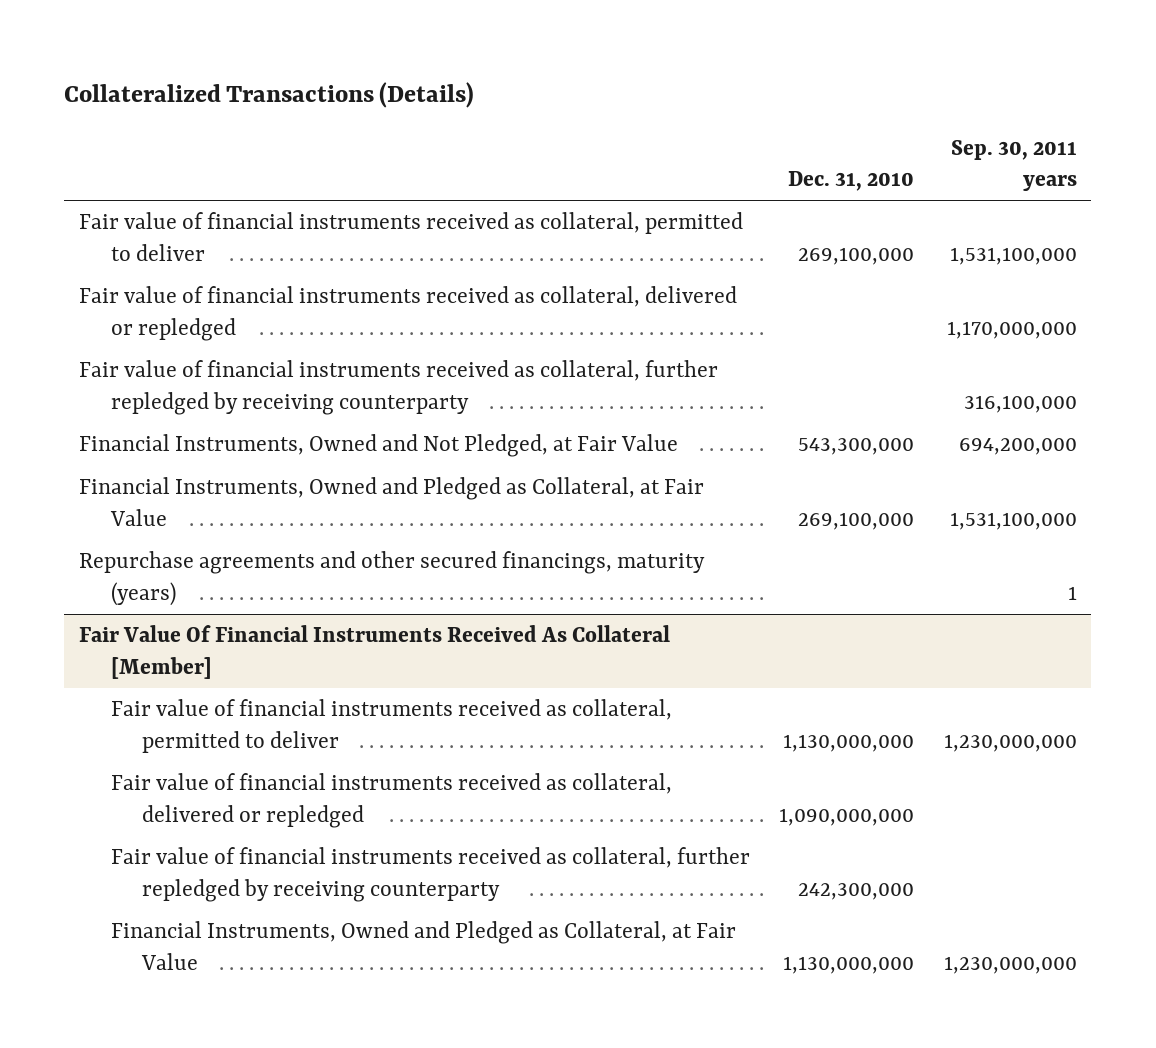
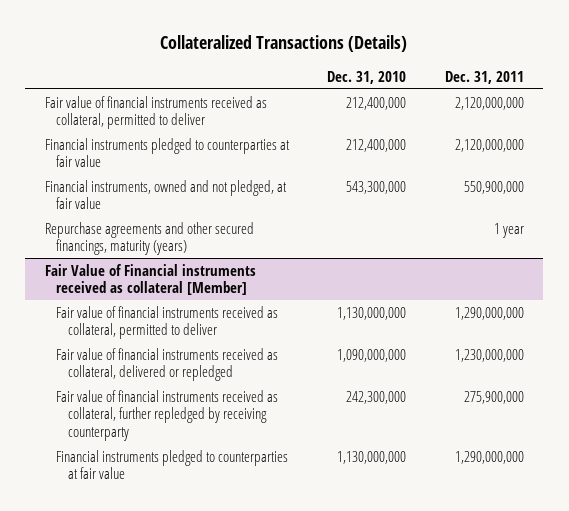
- | Dec. 31, 2010 | Sep. 30, 2011 years
+ | Dec. 31, 2010 | Dec. 31, 2011
- Fair value of financial instruments received as collateral, permitted to deliver | 269,100,000 | 1,531,100,000
- Fair value of financial instruments received as collateral, delivered or repledged | | 1,170,000,000
- Fair value of financial instruments received as collateral, further repledged by receiving counterparty | | 316,100,000
- Financial Instruments, Owned and Not Pledged, at Fair Value | 543,300,000 | 694,200,000
- Financial Instruments, Owned and Pledged as Collateral, at Fair Value | 269,100,000 | 1,531,100,000
+ Fair value of financial instruments received as collateral, permitted to deliver | 212,400,000 | 2,120,000,000
+ Financial instruments pledged to counterparties at fair value | 212,400,000 | 2,120,000,000
+ Financial instruments, owned and not pledged, at fair value | 543,300,000 | 550,900,000
- Fair Value Of Financial Instruments Received As Collateral [Member]
+ Fair Value of Financial instruments received as collateral [Member]
- Financial Instruments, Owned and Pledged as Collateral, at Fair Value | 1,130,000,000 | 1,230,000,000
+ Financial instruments pledged to counterparties at fair value | 1,130,000,000 | 1,290,000,000

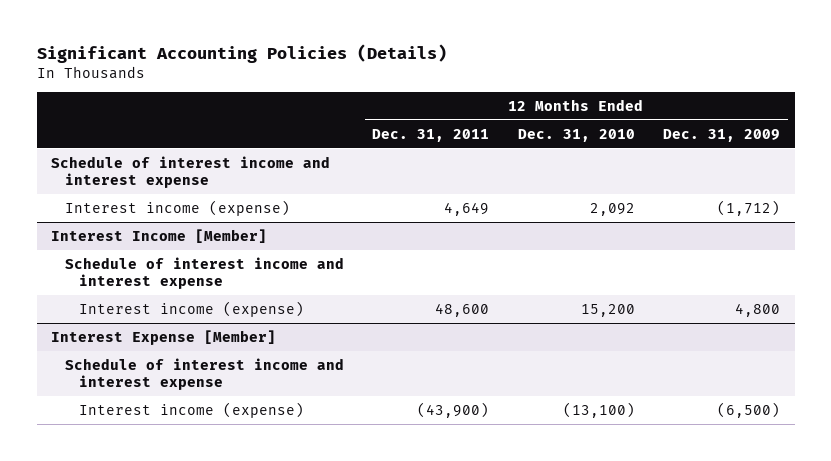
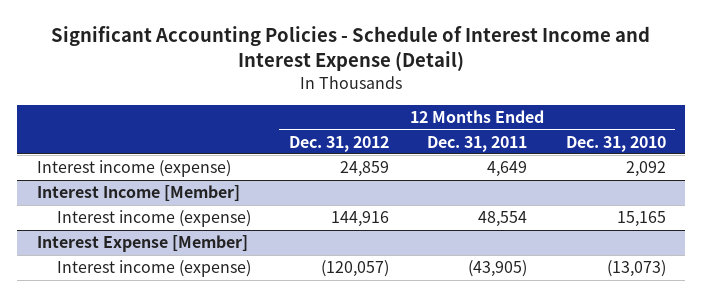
- Significant Accounting Policies (Details)
+ Significant Accounting Policies - Schedule of Interest Income and Interest Expense (Detail)
- | 12 Months Ended Dec. 31, 2011 | 12 Months Ended Dec. 31, 2010 | 12 Months Ended Dec. 31, 2009
+ | 12 Months Ended Dec. 31, 2012 | 12 Months Ended Dec. 31, 2011 | 12 Months Ended Dec. 31, 2010
- Schedule of interest income and interest expense
@ Interest Income [Member]
- Schedule of interest income and interest expense
- Interest income (expense) | 48,600 | 15,200 | 4,800
+ Interest income (expense) | 144,916 | 48,554 | 15,165
@ Interest Expense [Member]
- Schedule of interest income and interest expense
- Interest income (expense) | (43,900) | (13,100) | (6,500)
+ Interest income (expense) | (120,057) | (43,905) | (13,073)

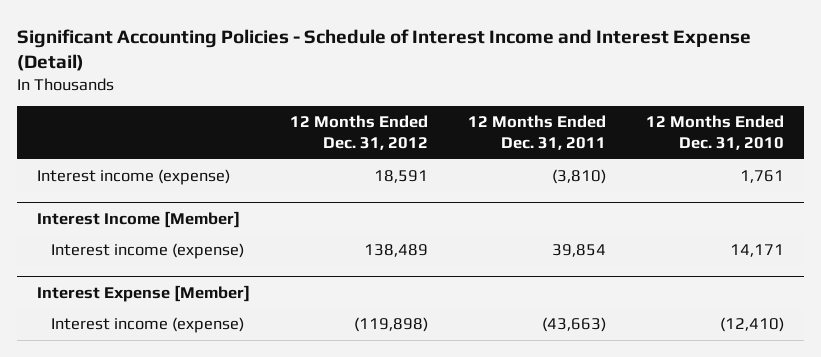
- Interest income (expense) | 24,859 | 4,649 | 2,092
+ Interest income (expense) | 18,591 | (3,810) | 1,761
@ Interest Income [Member]
- Interest income (expense) | 144,916 | 48,554 | 15,165
+ Interest income (expense) | 138,489 | 39,854 | 14,171
@ Interest Expense [Member]
- Interest income (expense) | (120,057) | (43,905) | (13,073)
+ Interest income (expense) | (119,898) | (43,663) | (12,410)

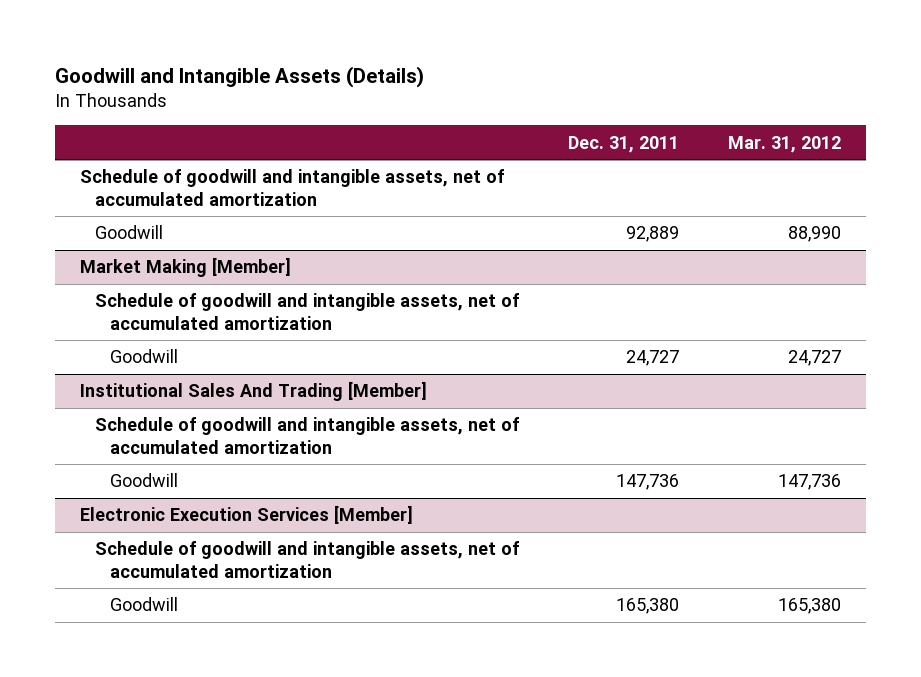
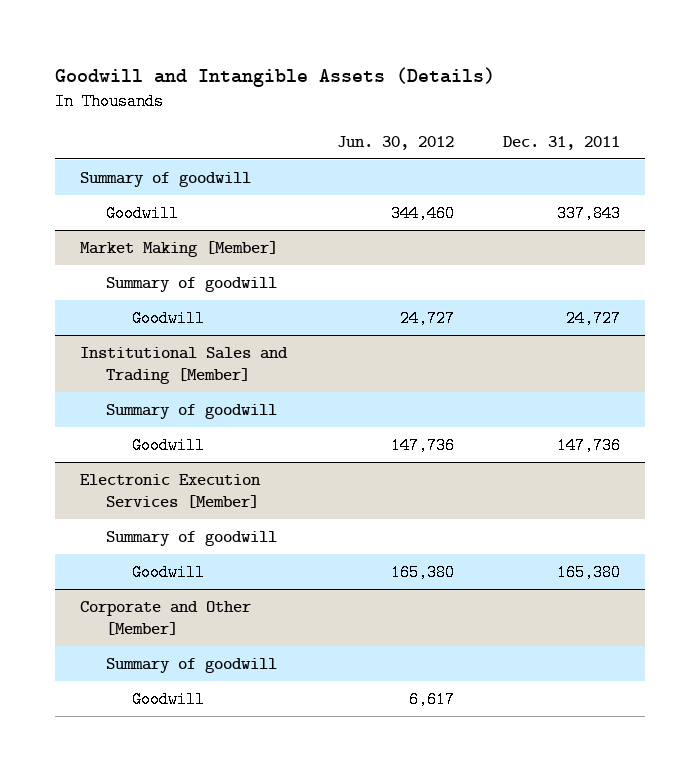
- | Dec. 31, 2011 | Mar. 31, 2012
+ | Jun. 30, 2012 | Dec. 31, 2011
- Schedule of goodwill and intangible assets, net of accumulated amortization
- Goodwill | 92,889 | 88,990
+ Summary of goodwill
+ Goodwill | 344,460 | 337,843
@ Market Making [Member]
- Schedule of goodwill and intangible assets, net of accumulated amortization
+ Summary of goodwill
- Institutional Sales And Trading [Member]
- Schedule of goodwill and intangible assets, net of accumulated amortization
+ Institutional Sales and Trading [Member]
+ Summary of goodwill
@ Electronic Execution Services [Member]
- Schedule of goodwill and intangible assets, net of accumulated amortization
+ Summary of goodwill
+ Corporate and Other [Member]
+ Summary of goodwill
+ Goodwill | 6,617 |

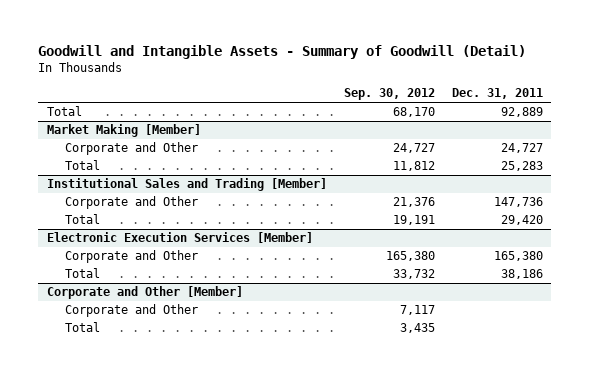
- Goodwill and Intangible Assets (Details)
+ Goodwill and Intangible Assets - Summary of Goodwill (Detail)
- | Jun. 30, 2012 | Dec. 31, 2011
+ | Sep. 30, 2012 | Dec. 31, 2011
- Summary of goodwill
- Goodwill | 344,460 | 337,843
+ Total | 68,170 | 92,889
@ Market Making [Member]
- Summary of goodwill
- Goodwill | 24,727 | 24,727
+ Corporate and Other | 24,727 | 24,727
+ Total | 11,812 | 25,283
@ Institutional Sales and Trading [Member]
- Summary of goodwill
- Goodwill | 147,736 | 147,736
+ Corporate and Other | 21,376 | 147,736
+ Total | 19,191 | 29,420
@ Electronic Execution Services [Member]
- Summary of goodwill
- Goodwill | 165,380 | 165,380
+ Corporate and Other | 165,380 | 165,380
+ Total | 33,732 | 38,186
@ Corporate and Other [Member]
- Summary of goodwill
- Goodwill | 6,617 |
+ Corporate and Other | 7,117 |
+ Total | 3,435 |

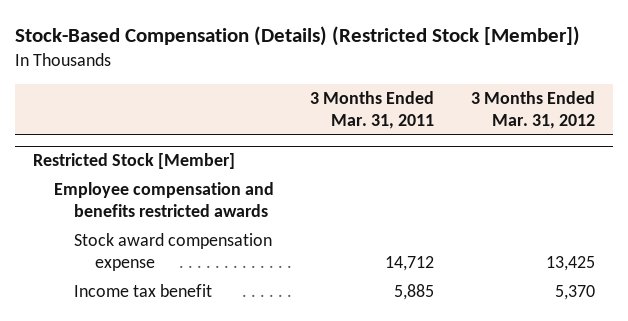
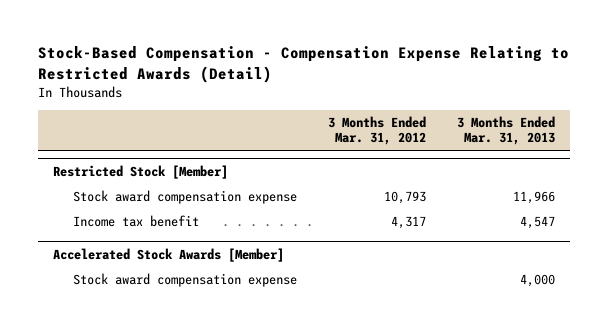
- Stock-Based Compensation (Details) (Restricted Stock [Member])
+ Stock-Based Compensation - Compensation Expense Relating to Restricted Awards (Detail)
- | 3 Months Ended Mar. 31, 2011 | 3 Months Ended Mar. 31, 2012
+ | 3 Months Ended Mar. 31, 2012 | 3 Months Ended Mar. 31, 2013
@ Restricted Stock [Member]
- Employee compensation and benefits restricted awards
- Stock award compensation expense | 14,712 | 13,425
- Income tax benefit | 5,885 | 5,370
+ Stock award compensation expense | 10,793 | 11,966
+ Income tax benefit | 4,317 | 4,547
+ Accelerated Stock Awards [Member]
+ Stock award compensation expense | | 4,000

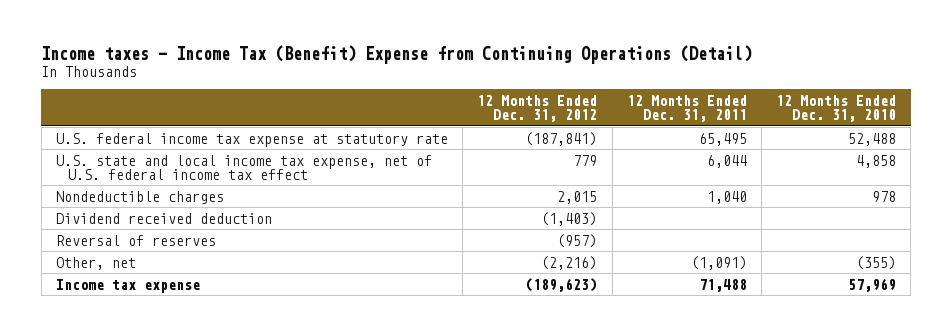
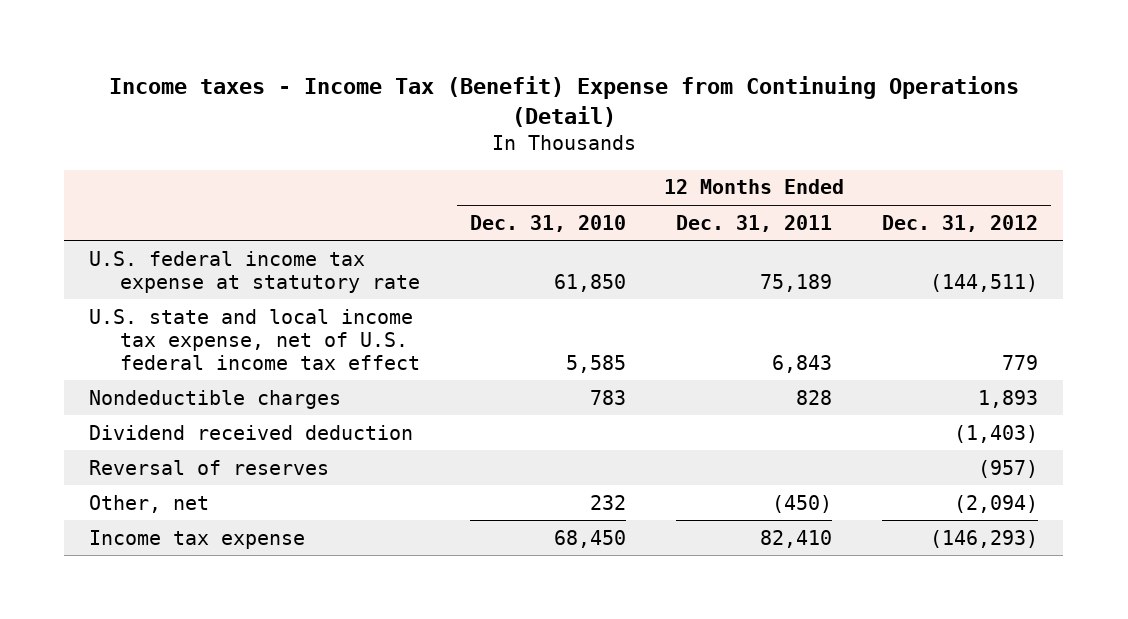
- | 12 Months Ended Dec. 31, 2012 | 12 Months Ended Dec. 31, 2011 | 12 Months Ended Dec. 31, 2010
+ | 12 Months Ended Dec. 31, 2010 | 12 Months Ended Dec. 31, 2011 | 12 Months Ended Dec. 31, 2012
- U.S. federal income tax expense at statutory rate | (187,841) | 65,495 | 52,488
- U.S. state and local income tax expense, net of U.S. federal income tax effect | 779 | 6,044 | 4,858
- Nondeductible charges | 2,015 | 1,040 | 978
+ U.S. federal income tax expense at statutory rate | 61,850 | 75,189 | (144,511)
+ U.S. state and local income tax expense, net of U.S. federal income tax effect | 5,585 | 6,843 | 779
+ Nondeductible charges | 783 | 828 | 1,893
- Other, net | (2,216) | (1,091) | (355)
- Income tax expense | (189,623) | 71,488 | 57,969
+ Other, net | 232 | (450) | (2,094)
+ Income tax expense | 68,450 | 82,410 | (146,293)

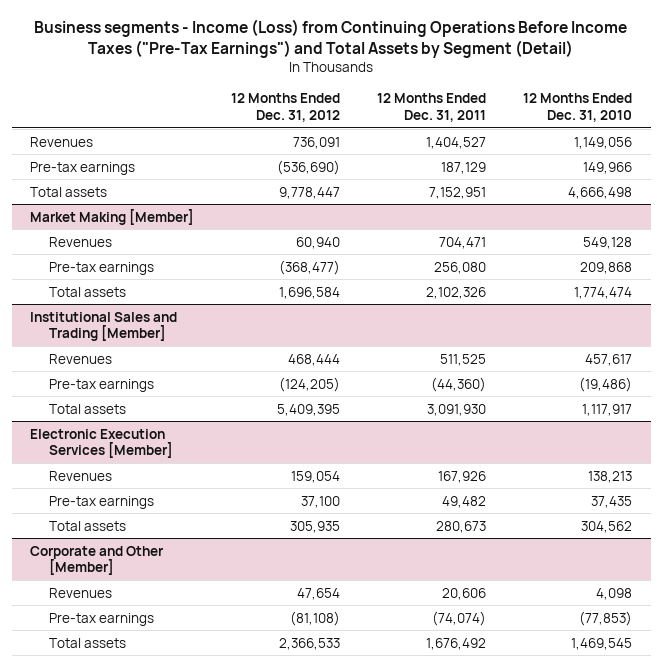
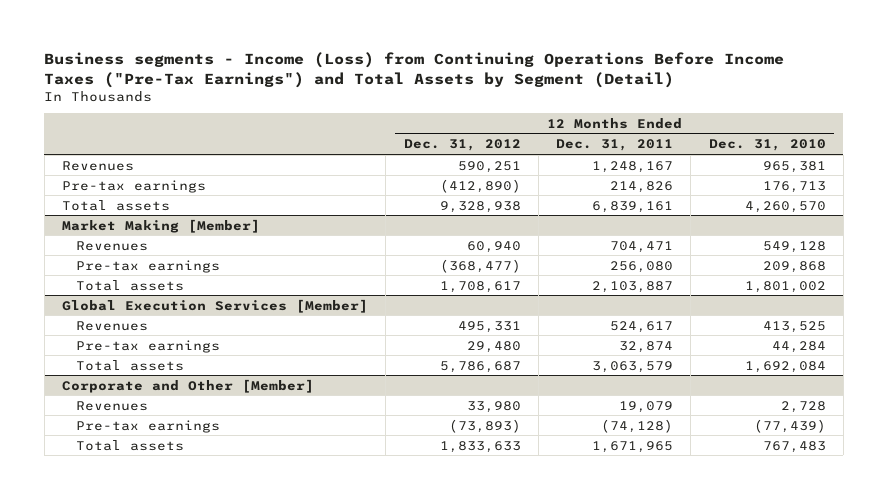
- Revenues | 736,091 | 1,404,527 | 1,149,056
- Pre-tax earnings | (536,690) | 187,129 | 149,966
- Total assets | 9,778,447 | 7,152,951 | 4,666,498
+ Revenues | 590,251 | 1,248,167 | 965,381
+ Pre-tax earnings | (412,890) | 214,826 | 176,713
+ Total assets | 9,328,938 | 6,839,161 | 4,260,570
@ Market Making [Member]
- Total assets | 1,696,584 | 2,102,326 | 1,774,474
- Institutional Sales and Trading [Member]
- Revenues | 468,444 | 511,525 | 457,617
- Pre-tax earnings | (124,205) | (44,360) | (19,486)
- Total assets | 5,409,395 | 3,091,930 | 1,117,917
- Electronic Execution Services [Member]
- Revenues | 159,054 | 167,926 | 138,213
- Pre-tax earnings | 37,100 | 49,482 | 37,435
- Total assets | 305,935 | 280,673 | 304,562
@ Market Making [Member]
+ Total assets | 1,708,617 | 2,103,887 | 1,801,002
+ Global Execution Services [Member]
+ Revenues | 495,331 | 524,617 | 413,525
+ Pre-tax earnings | 29,480 | 32,874 | 44,284
+ Total assets | 5,786,687 | 3,063,579 | 1,692,084
@ Corporate and Other [Member]
- Revenues | 47,654 | 20,606 | 4,098
- Pre-tax earnings | (81,108) | (74,074) | (77,853)
- Total assets | 2,366,533 | 1,676,492 | 1,469,545
+ Revenues | 33,980 | 19,079 | 2,728
+ Pre-tax earnings | (73,893) | (74,128) | (77,439)
+ Total assets | 1,833,633 | 1,671,965 | 767,483

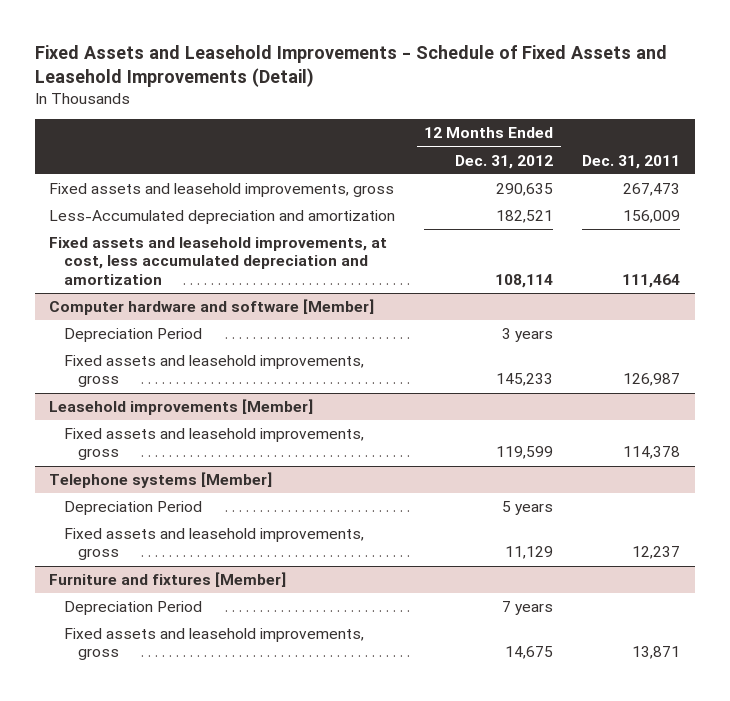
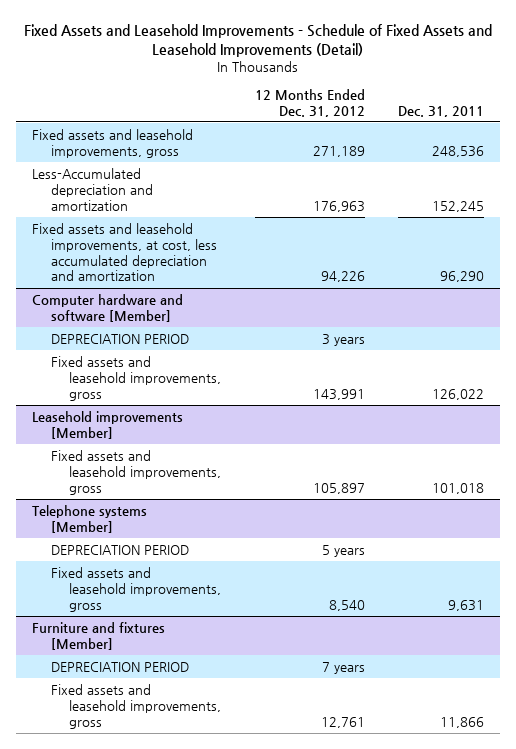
- Fixed assets and leasehold improvements, gross | 290,635 | 267,473
- Less-Accumulated depreciation and amortization | 182,521 | 156,009
- Fixed assets and leasehold improvements, at cost, less accumulated depreciation and amortization | 108,114 | 111,464
+ Fixed assets and leasehold improvements, gross | 271,189 | 248,536
+ Less-Accumulated depreciation and amortization | 176,963 | 152,245
+ Fixed assets and leasehold improvements, at cost, less accumulated depreciation and amortization | 94,226 | 96,290
@ Computer hardware and software [Member]
- Depreciation Period | 3 years |
- Fixed assets and leasehold improvements, gross | 145,233 | 126,987
+ DEPRECIATION PERIOD | 3 years |
+ Fixed assets and leasehold improvements, gross | 143,991 | 126,022
@ Leasehold improvements [Member]
- Fixed assets and leasehold improvements, gross | 119,599 | 114,378
+ Fixed assets and leasehold improvements, gross | 105,897 | 101,018
@ Telephone systems [Member]
- Depreciation Period | 5 years |
- Fixed assets and leasehold improvements, gross | 11,129 | 12,237
+ DEPRECIATION PERIOD | 5 years |
+ Fixed assets and leasehold improvements, gross | 8,540 | 9,631
@ Furniture and fixtures [Member]
- Depreciation Period | 7 years |
- Fixed assets and leasehold improvements, gross | 14,675 | 13,871
+ DEPRECIATION PERIOD | 7 years |
+ Fixed assets and leasehold improvements, gross | 12,761 | 11,866

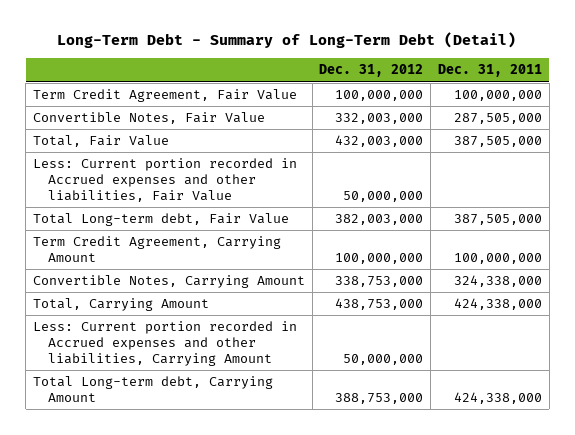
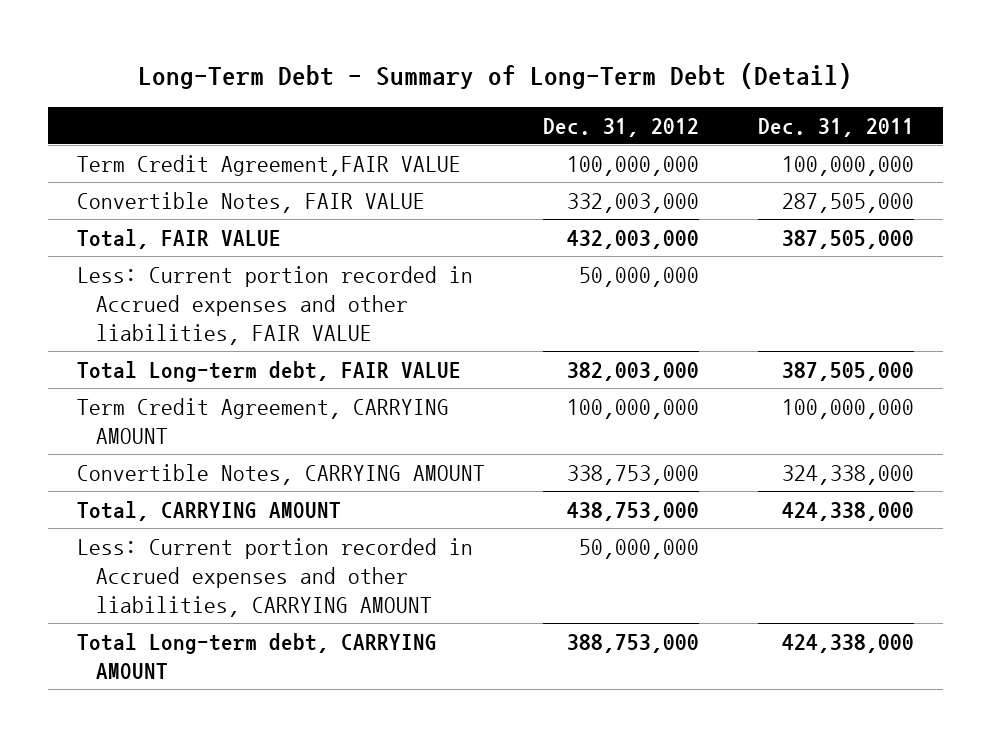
- Term Credit Agreement, Fair Value | 100,000,000 | 100,000,000
- Convertible Notes, Fair Value | 332,003,000 | 287,505,000
- Total, Fair Value | 432,003,000 | 387,505,000
- Less: Current portion recorded in Accrued expenses and other liabilities, Fair Value | 50,000,000 |
- Total Long-term debt, Fair Value | 382,003,000 | 387,505,000
- Term Credit Agreement, Carrying Amount | 100,000,000 | 100,000,000
- Convertible Notes, Carrying Amount | 338,753,000 | 324,338,000
- Total, Carrying Amount | 438,753,000 | 424,338,000
- Less: Current portion recorded in Accrued expenses and other liabilities, Carrying Amount | 50,000,000 |
- Total Long-term debt, Carrying Amount | 388,753,000 | 424,338,000
+ Term Credit Agreement,FAIR VALUE | 100,000,000 | 100,000,000
+ Convertible Notes, FAIR VALUE | 332,003,000 | 287,505,000
+ Total, FAIR VALUE | 432,003,000 | 387,505,000
+ Less: Current portion recorded in Accrued expenses and other liabilities, FAIR VALUE | 50,000,000 |
+ Total Long-term debt, FAIR VALUE | 382,003,000 | 387,505,000
+ Term Credit Agreement, CARRYING AMOUNT | 100,000,000 | 100,000,000
+ Convertible Notes, CARRYING AMOUNT | 338,753,000 | 324,338,000
+ Total, CARRYING AMOUNT | 438,753,000 | 424,338,000
+ Less: Current portion recorded in Accrued expenses and other liabilities, CARRYING AMOUNT | 50,000,000 |
+ Total Long-term debt, CARRYING AMOUNT | 388,753,000 | 424,338,000

